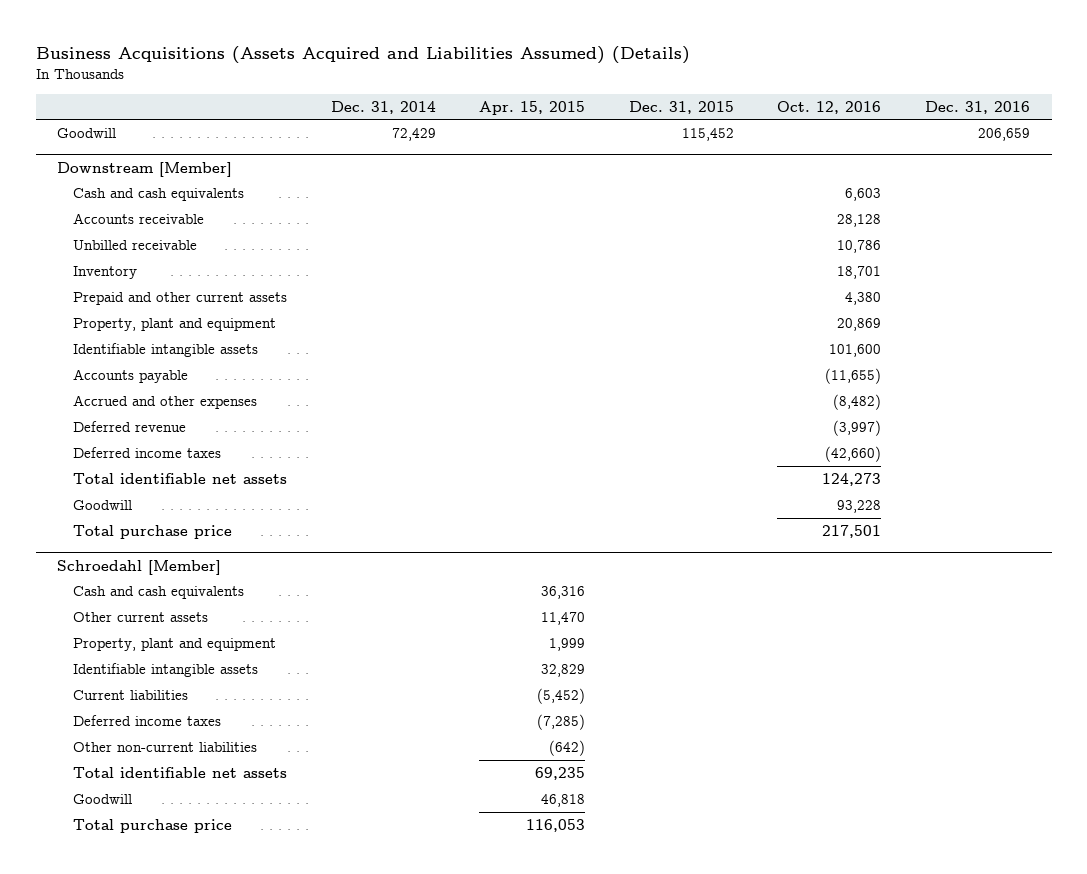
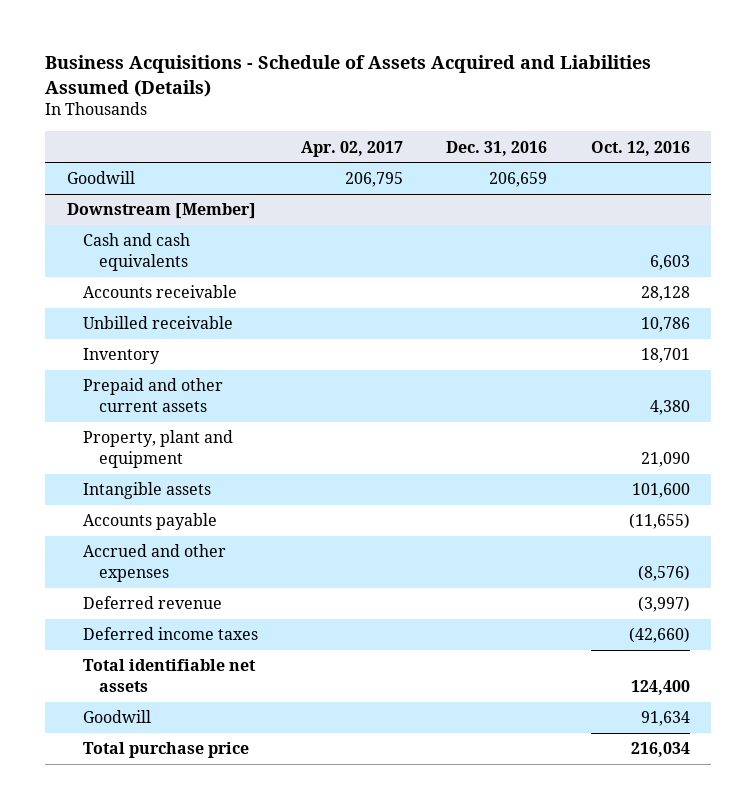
- Business Acquisitions (Assets Acquired and Liabilities Assumed) (Details)
+ Business Acquisitions - Schedule of Assets Acquired and Liabilities Assumed (Details)
- | Dec. 31, 2014 | Apr. 15, 2015 | Dec. 31, 2015 | Oct. 12, 2016 | Dec. 31, 2016
+ | Apr. 02, 2017 | Dec. 31, 2016 | Oct. 12, 2016
@ Downstream [Member]
- Property, plant and equipment | | | | 20,869 |
- Identifiable intangible assets | | | | 101,600 |
+ Property, plant and equipment | | | 21,090
+ Intangible assets | | | 101,600
- Accrued and other expenses | | | | (8,482) |
+ Accrued and other expenses | | | (8,576)
- Total identifiable net assets | | | | 124,273 |
- Goodwill | | | | 93,228 |
- Total purchase price | | | | 217,501 |
- Schroedahl [Member]
- Cash and cash equivalents | | 36,316 | | |
- Other current assets | | 11,470 | | |
- Property, plant and equipment | | 1,999 | | |
- Identifiable intangible assets | | 32,829 | | |
- Current liabilities | | (5,452) | | |
- Deferred income taxes | | (7,285) | | |
- Other non-current liabilities | | (642) | | |
- Total identifiable net assets | | 69,235 | | |
- Goodwill | | 46,818 | | |
- Total purchase price | | 116,053 | | |
@ Downstream [Member]
+ Total identifiable net assets | | | 124,400
+ Goodwill | | | 91,634
+ Total purchase price | | | 216,034

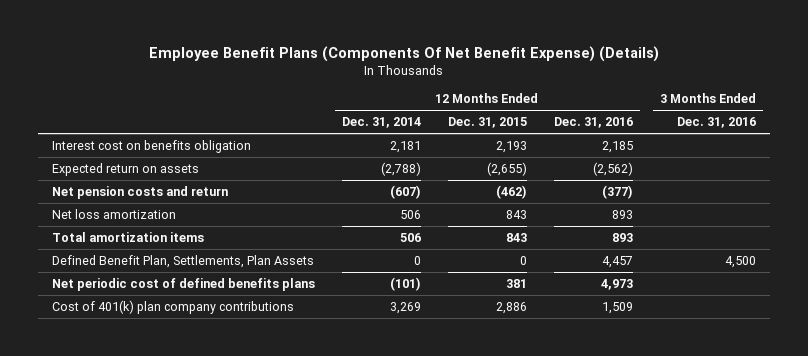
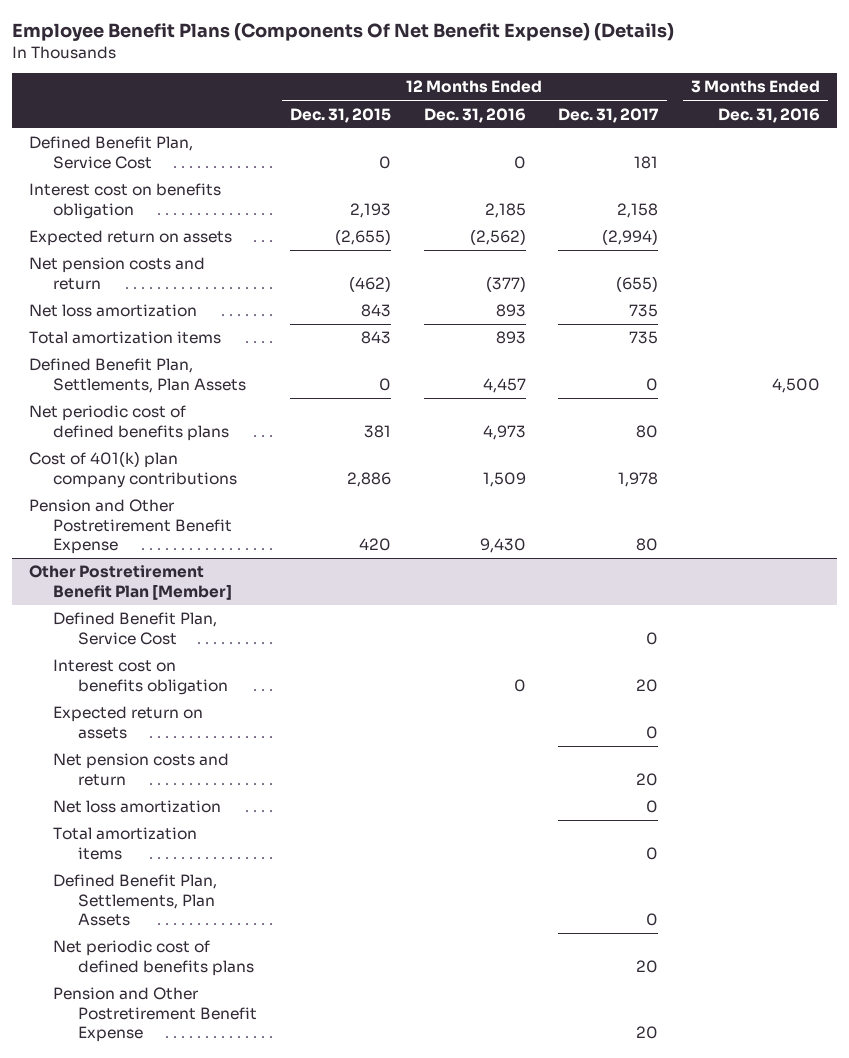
- | 12 Months Ended Dec. 31, 2014 | 12 Months Ended Dec. 31, 2015 | 12 Months Ended Dec. 31, 2016 | 3 Months Ended Dec. 31, 2016
+ | 12 Months Ended Dec. 31, 2015 | 12 Months Ended Dec. 31, 2016 | 12 Months Ended Dec. 31, 2017 | 3 Months Ended Dec. 31, 2016
+ Defined Benefit Plan, Service Cost | 0 | 0 | 181 |
+ Pension and Other Postretirement Benefit Expense | 420 | 9,430 | 80 |
+ Other Postretirement Benefit Plan [Member]
+ Defined Benefit Plan, Service Cost | | | 0 |
+ Interest cost on benefits obligation | | 0 | 20 |
+ Expected return on assets | | | 0 |
+ Net pension costs and return | | | 20 |
+ Net loss amortization | | | 0 |
+ Total amortization items | | | 0 |
+ Defined Benefit Plan, Settlements, Plan Assets | | | 0 |
+ Net periodic cost of defined benefits plans | | | 20 |
+ Pension and Other Postretirement Benefit Expense | | | 20 |

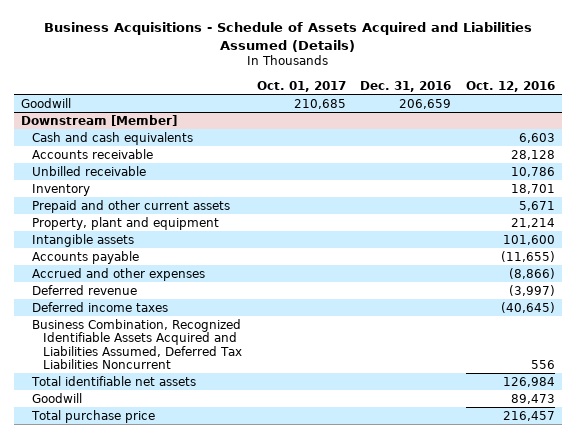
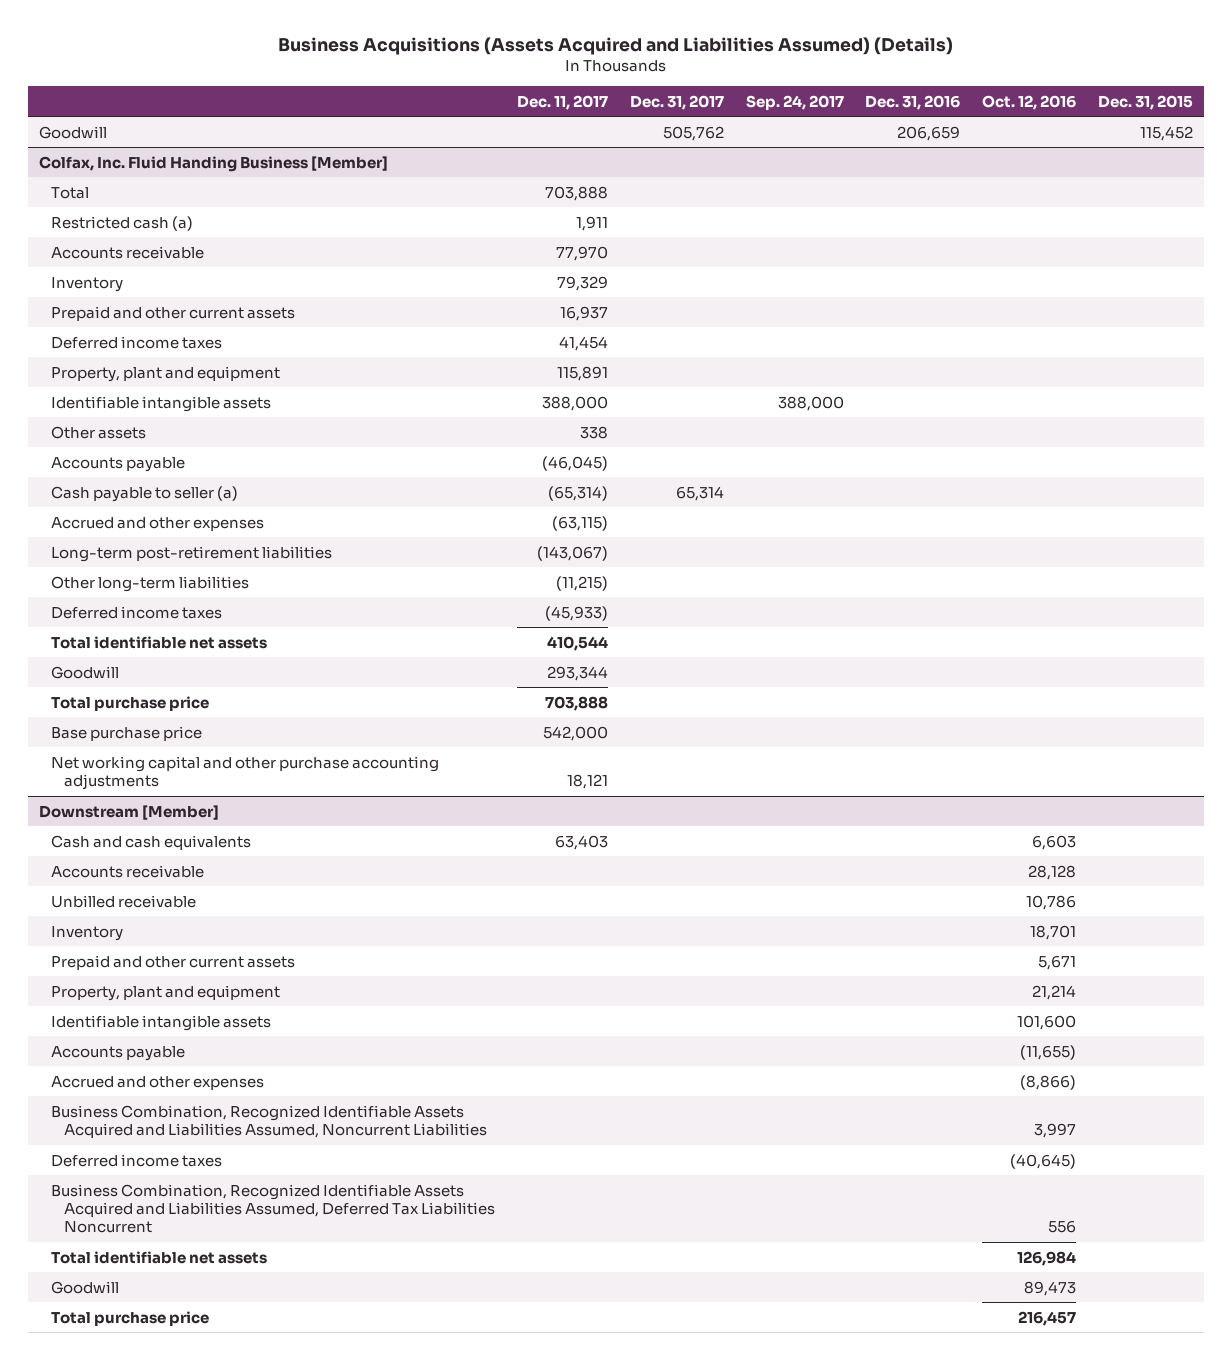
- Business Acquisitions - Schedule of Assets Acquired and Liabilities Assumed (Details)
+ Business Acquisitions (Assets Acquired and Liabilities Assumed) (Details)
- | Oct. 01, 2017 | Dec. 31, 2016 | Oct. 12, 2016
+ | Dec. 11, 2017 | Dec. 31, 2017 | Sep. 24, 2017 | Dec. 31, 2016 | Oct. 12, 2016 | Dec. 31, 2015
+ Colfax, Inc. Fluid Handing Business [Member]
+ Total | 703,888 | | | | |
+ Restricted cash (a) | 1,911 | | | | |
+ Accounts receivable | 77,970 | | | | |
+ Inventory | 79,329 | | | | |
+ Prepaid and other current assets | 16,937 | | | | |
+ Deferred income taxes | 41,454 | | | | |
+ Property, plant and equipment | 115,891 | | | | |
+ Identifiable intangible assets | 388,000 | | 388,000 | | |
+ Other assets | 338 | | | | |
+ Accounts payable | (46,045) | | | | |
+ Cash payable to seller (a) | (65,314) | 65,314 | | | |
+ Accrued and other expenses | (63,115) | | | | |
+ Long-term post-retirement liabilities | (143,067) | | | | |
+ Other long-term liabilities | (11,215) | | | | |
+ Deferred income taxes | (45,933) | | | | |
+ Total identifiable net assets | 410,544 | | | | |
+ Goodwill | 293,344 | | | | |
+ Total purchase price | 703,888 | | | | |
+ Base purchase price | 542,000 | | | | |
+ Net working capital and other purchase accounting adjustments | 18,121 | | | | |
@ Downstream [Member]
- Intangible assets | | | 101,600
+ Identifiable intangible assets | | | | | 101,600 |
- Deferred revenue | | | (3,997)
+ Business Combination, Recognized Identifiable Assets Acquired and Liabilities Assumed, Noncurrent Liabilities | | | | | 3,997 |

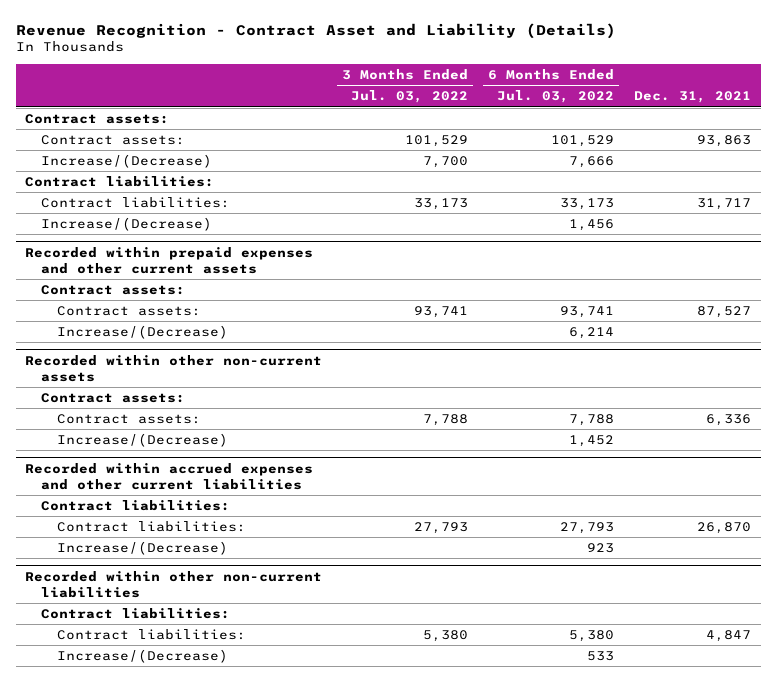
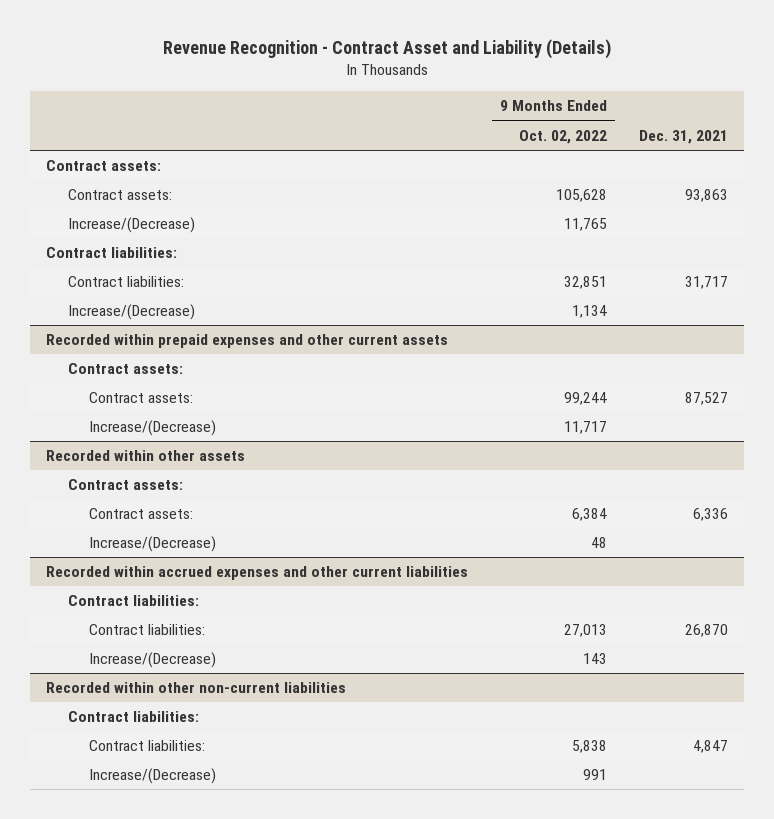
- | 3 Months Ended Jul. 03, 2022 | 6 Months Ended Jul. 03, 2022 | Dec. 31, 2021
+ | 9 Months Ended Oct. 02, 2022 | Dec. 31, 2021
- Recorded within other non-current assets
+ Recorded within other assets

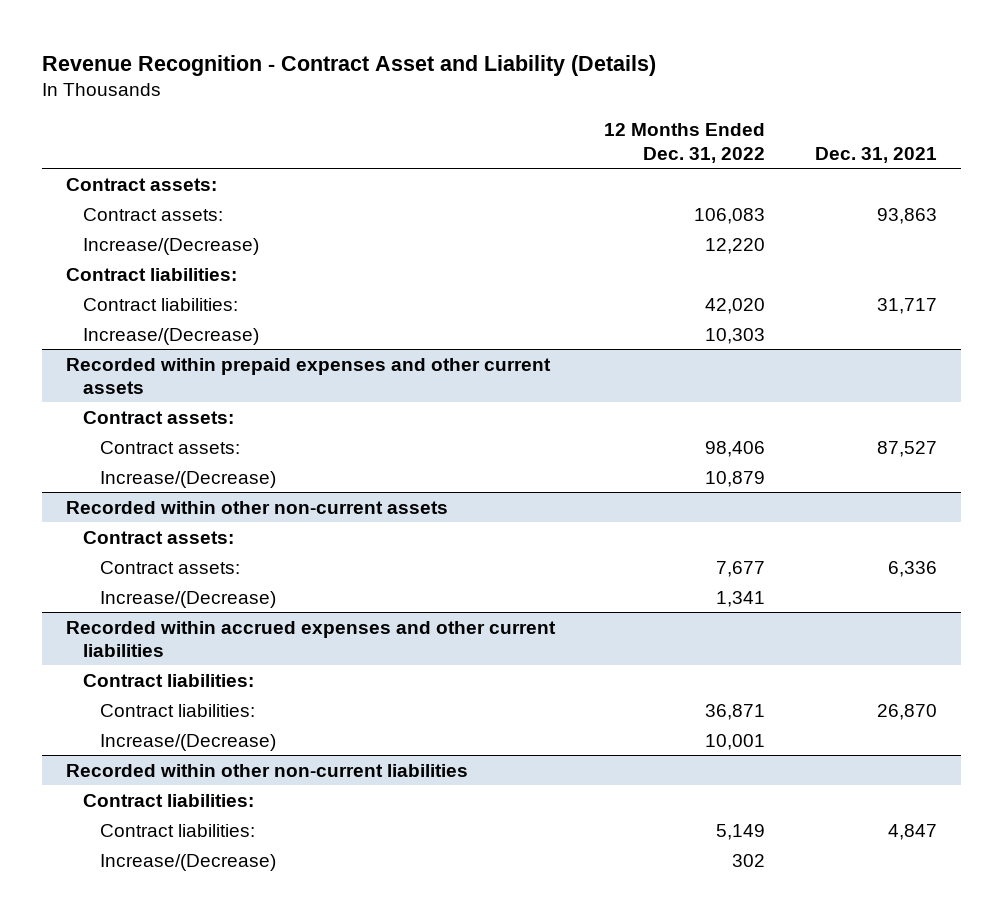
- | 9 Months Ended Oct. 02, 2022 | Dec. 31, 2021
+ | 12 Months Ended Dec. 31, 2022 | Dec. 31, 2021
- Recorded within other assets
+ Recorded within other non-current assets

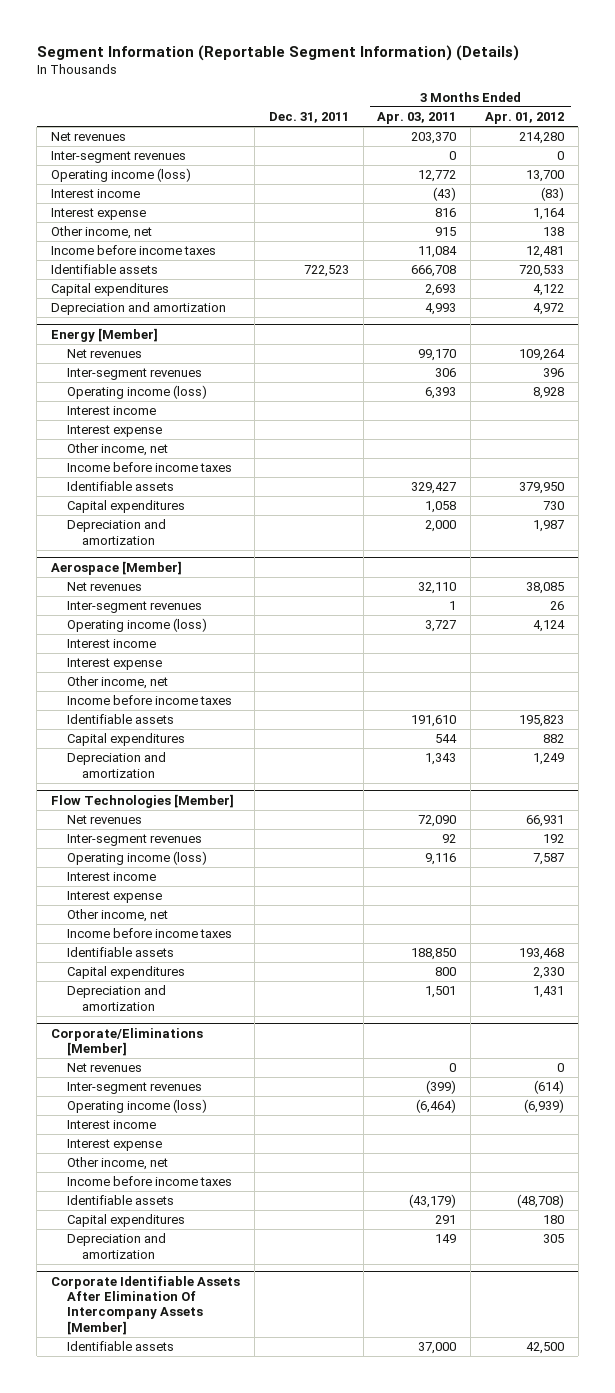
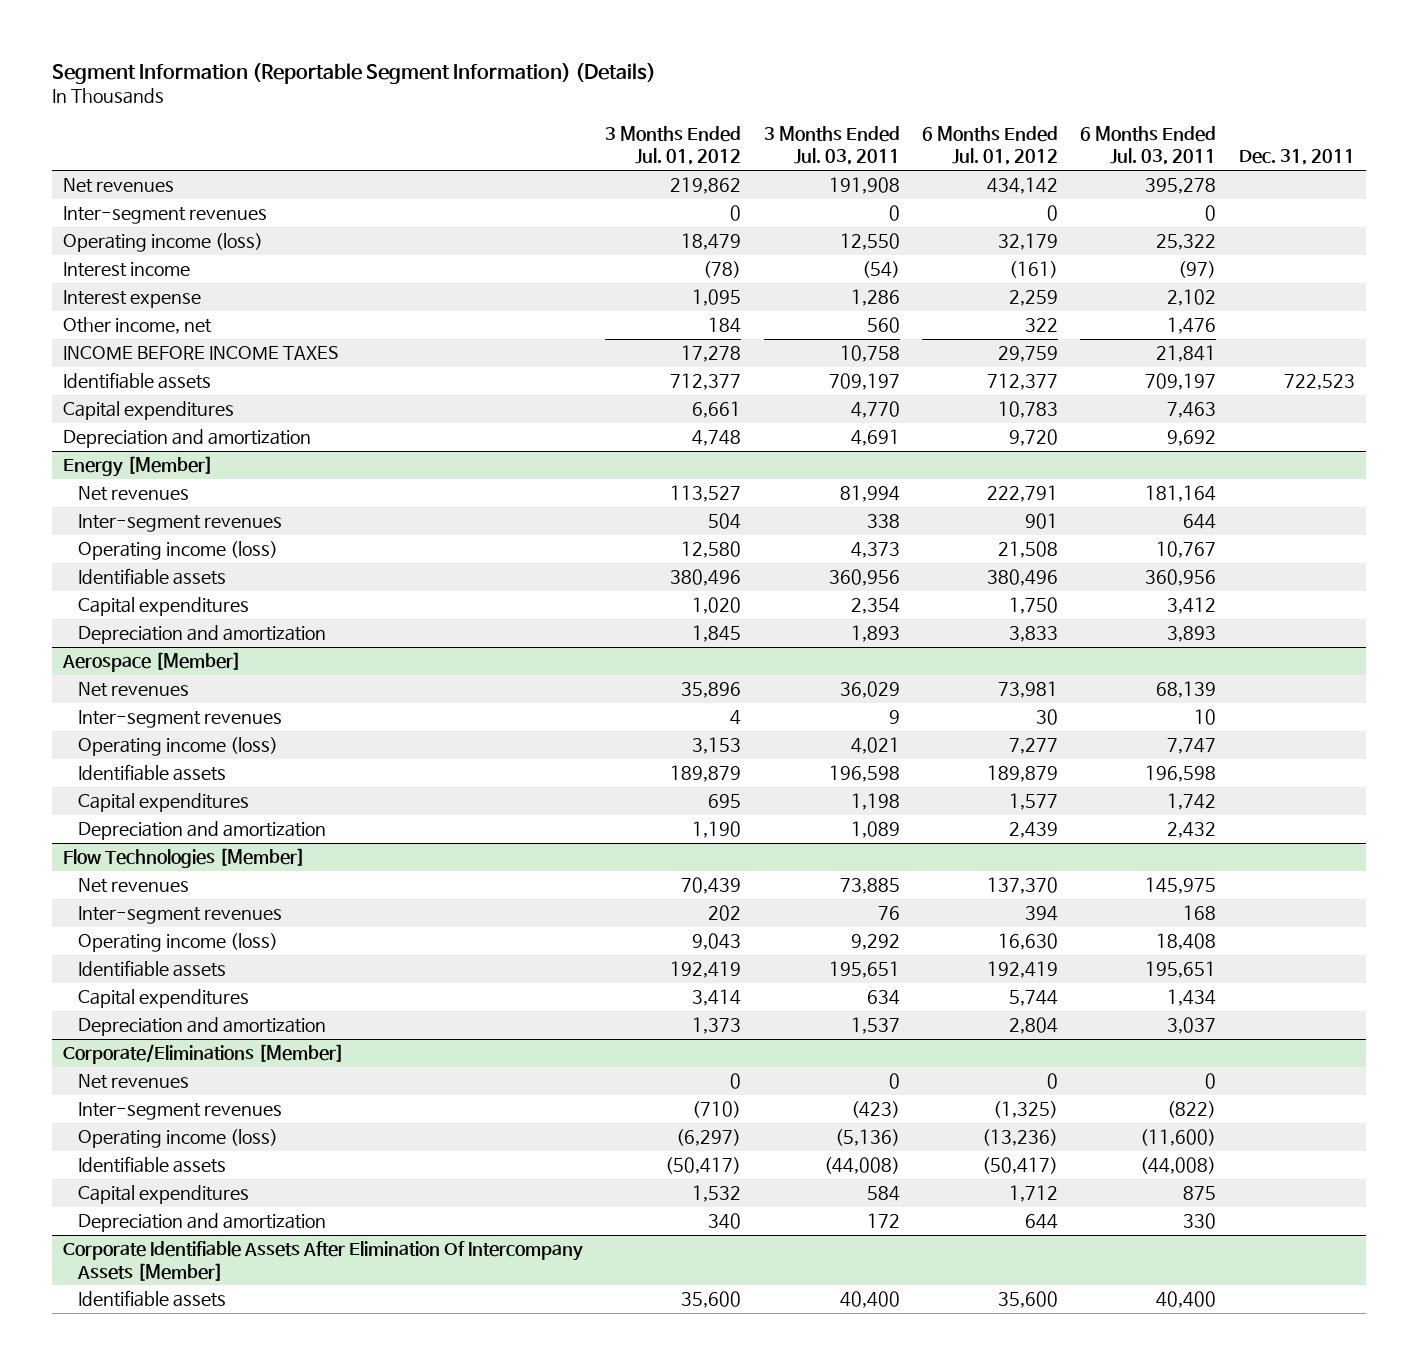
- | Dec. 31, 2011 | 3 Months Ended Apr. 03, 2011 | 3 Months Ended Apr. 01, 2012
+ | 3 Months Ended Jul. 01, 2012 | 3 Months Ended Jul. 03, 2011 | 6 Months Ended Jul. 01, 2012 | 6 Months Ended Jul. 03, 2011 | Dec. 31, 2011
- Income before income taxes | | 11,084 | 12,481
+ INCOME BEFORE INCOME TAXES | 17,278 | 10,758 | 29,759 | 21,841 |
@ Energy [Member]
- Interest income
- Interest expense
- Other income, net
- Income before income taxes
@ Aerospace [Member]
- Interest income
- Interest expense
- Other income, net
- Income before income taxes
@ Flow Technologies [Member]
- Interest income
- Interest expense
- Other income, net
- Income before income taxes
@ Corporate/Eliminations [Member]
- Interest income
- Interest expense
- Other income, net
- Income before income taxes

